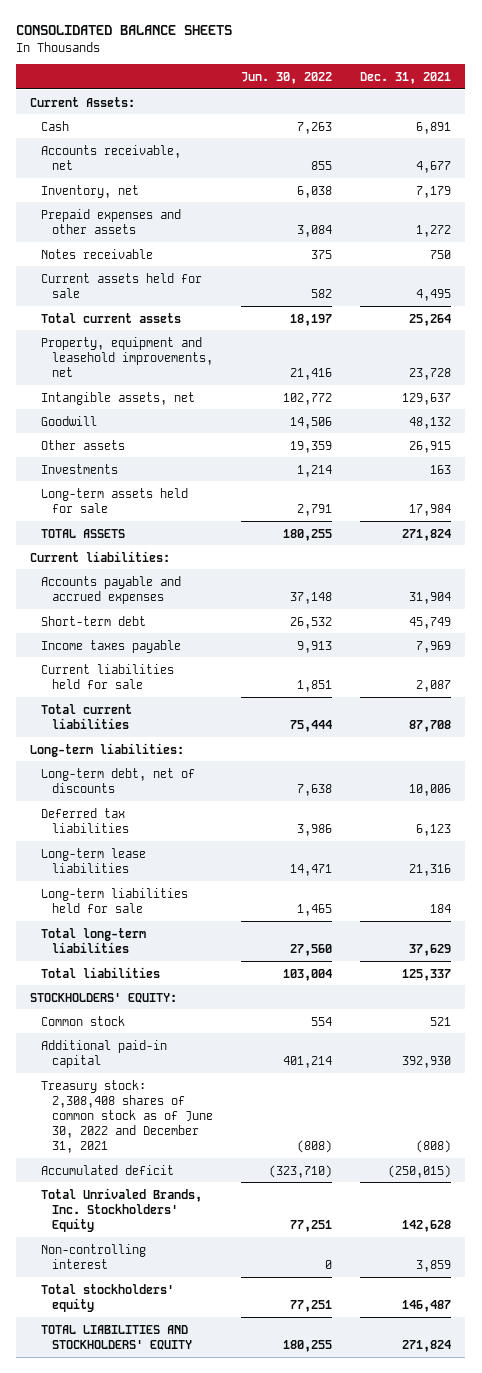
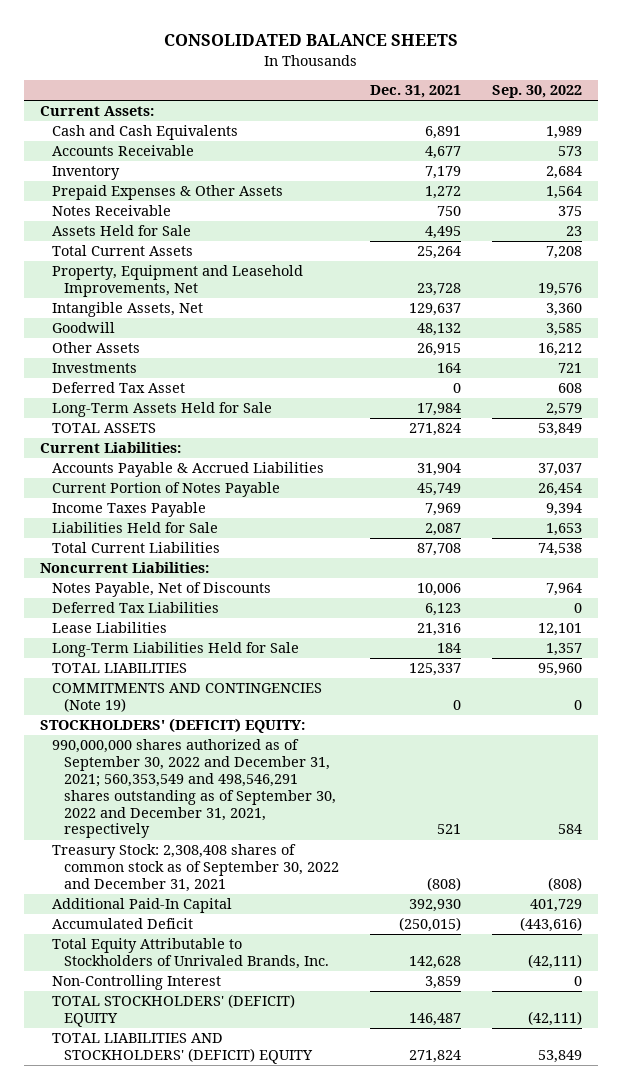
- | Jun. 30, 2022 | Dec. 31, 2021
+ | Dec. 31, 2021 | Sep. 30, 2022
- Cash | 7,263 | 6,891
- Accounts receivable, net | 855 | 4,677
- Inventory, net | 6,038 | 7,179
- Prepaid expenses and other assets | 3,084 | 1,272
- Notes receivable | 375 | 750
- Current assets held for sale | 582 | 4,495
- Total current assets | 18,197 | 25,264
- Property, equipment and leasehold improvements, net | 21,416 | 23,728
- Intangible assets, net | 102,772 | 129,637
+ Cash and Cash Equivalents | 6,891 | 1,989
+ Accounts Receivable | 4,677 | 573
+ Inventory | 7,179 | 2,684
+ Prepaid Expenses & Other Assets | 1,272 | 1,564
+ Notes Receivable | 750 | 375
+ Assets Held for Sale | 4,495 | 23
+ Total Current Assets | 25,264 | 7,208
+ Property, Equipment and Leasehold Improvements, Net | 23,728 | 19,576
+ Intangible Assets, Net | 129,637 | 3,360
- Other assets | 19,359 | 26,915
- Investments | 1,214 | 163
- Long-term assets held for sale | 2,791 | 17,984
+ Other Assets | 26,915 | 16,212
+ Investments | 164 | 721
+ Deferred Tax Asset | 0 | 608
+ Long-Term Assets Held for Sale | 17,984 | 2,579
- Current liabilities:
- Accounts payable and accrued expenses | 37,148 | 31,904
- Short-term debt | 26,532 | 45,749
- Income taxes payable | 9,913 | 7,969
- Current liabilities held for sale | 1,851 | 2,087
- Total current liabilities | 75,444 | 87,708
- Long-term liabilities:
- Long-term debt, net of discounts | 7,638 | 10,006
- Deferred tax liabilities | 3,986 | 6,123
- Long-term lease liabilities | 14,471 | 21,316
- Long-term liabilities held for sale | 1,465 | 184
- Total long-term liabilities | 27,560 | 37,629
- Total liabilities | 103,004 | 125,337
- STOCKHOLDERS' EQUITY:
- Common stock | 554 | 521
- Additional paid-in capital | 401,214 | 392,930
- Treasury stock: 2,308,408 shares of common stock as of June 30, 2022 and December 31, 2021 | (808) | (808)
- Accumulated deficit | (323,710) | (250,015)
- Total Unrivaled Brands, Inc. Stockholders' Equity | 77,251 | 142,628
- Non-controlling interest | 0 | 3,859
- Total stockholders' equity | 77,251 | 146,487
- TOTAL LIABILITIES AND STOCKHOLDERS' EQUITY | 180,255 | 271,824
+ Current Liabilities:
+ Accounts Payable & Accrued Liabilities | 31,904 | 37,037
+ Current Portion of Notes Payable | 45,749 | 26,454
+ Income Taxes Payable | 7,969 | 9,394
+ Liabilities Held for Sale | 2,087 | 1,653
+ Total Current Liabilities | 87,708 | 74,538
+ Noncurrent Liabilities:
+ Notes Payable, Net of Discounts | 10,006 | 7,964
+ Deferred Tax Liabilities | 6,123 | 0
+ Lease Liabilities | 21,316 | 12,101
+ Long-Term Liabilities Held for Sale | 184 | 1,357
+ TOTAL LIABILITIES | 125,337 | 95,960
+ COMMITMENTS AND CONTINGENCIES (Note 19) | 0 | 0
+ STOCKHOLDERS' (DEFICIT) EQUITY:
+ 990,000,000 shares authorized as of September 30, 2022 and December 31, 2021; 560,353,549 and 498,546,291 shares outstanding as of September 30, 2022 and December 31, 2021, respectively | 521 | 584
+ Treasury Stock: 2,308,408 shares of common stock as of September 30, 2022 and December 31, 2021 | (808) | (808)
+ Additional Paid-In Capital | 392,930 | 401,729
+ Accumulated Deficit | (250,015) | (443,616)
+ Total Equity Attributable to Stockholders of Unrivaled Brands, Inc. | 142,628 | (42,111)
+ Non-Controlling Interest | 3,859 | 0
+ TOTAL STOCKHOLDERS' (DEFICIT) EQUITY | 146,487 | (42,111)
+ TOTAL LIABILITIES AND STOCKHOLDERS' (DEFICIT) EQUITY | 271,824 | 53,849

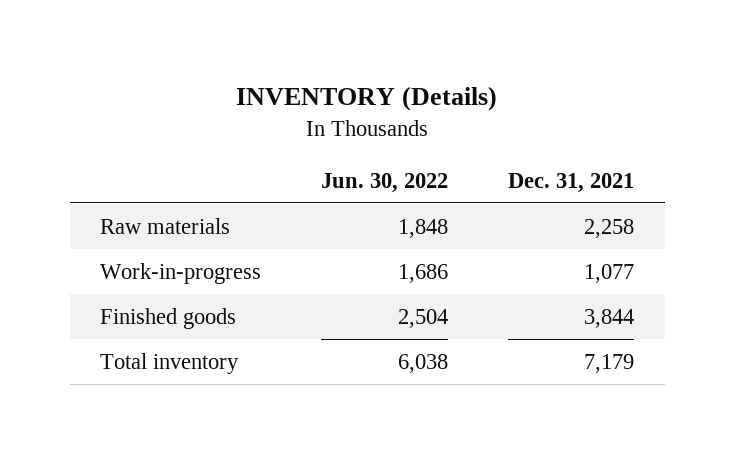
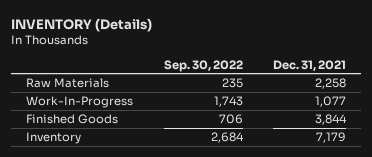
- | Jun. 30, 2022 | Dec. 31, 2021
+ | Sep. 30, 2022 | Dec. 31, 2021
- Raw materials | 1,848 | 2,258
- Work-in-progress | 1,686 | 1,077
- Finished goods | 2,504 | 3,844
- Total inventory | 6,038 | 7,179
+ Raw Materials | 235 | 2,258
+ Work-In-Progress | 1,743 | 1,077
+ Finished Goods | 706 | 3,844
+ Inventory | 2,684 | 7,179

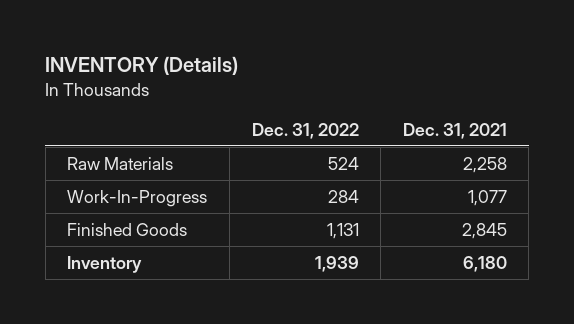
- | Sep. 30, 2022 | Dec. 31, 2021
+ | Dec. 31, 2022 | Dec. 31, 2021
- Finished Goods | 706 | 3,844
- Inventory | 2,684 | 7,179
+ Finished Goods | 1,131 | 2,845
+ Inventory | 1,939 | 6,180

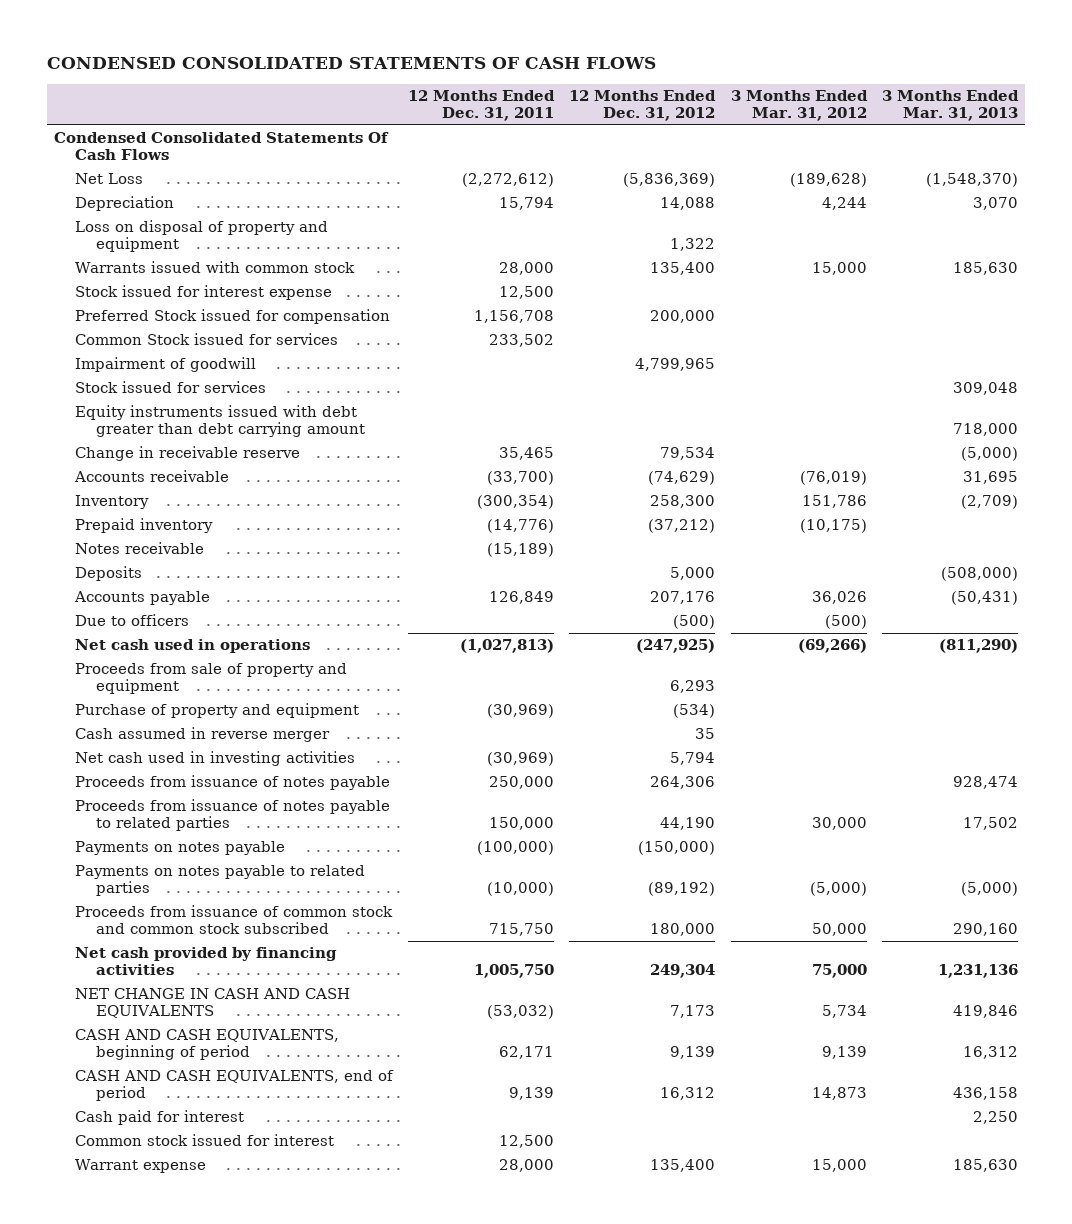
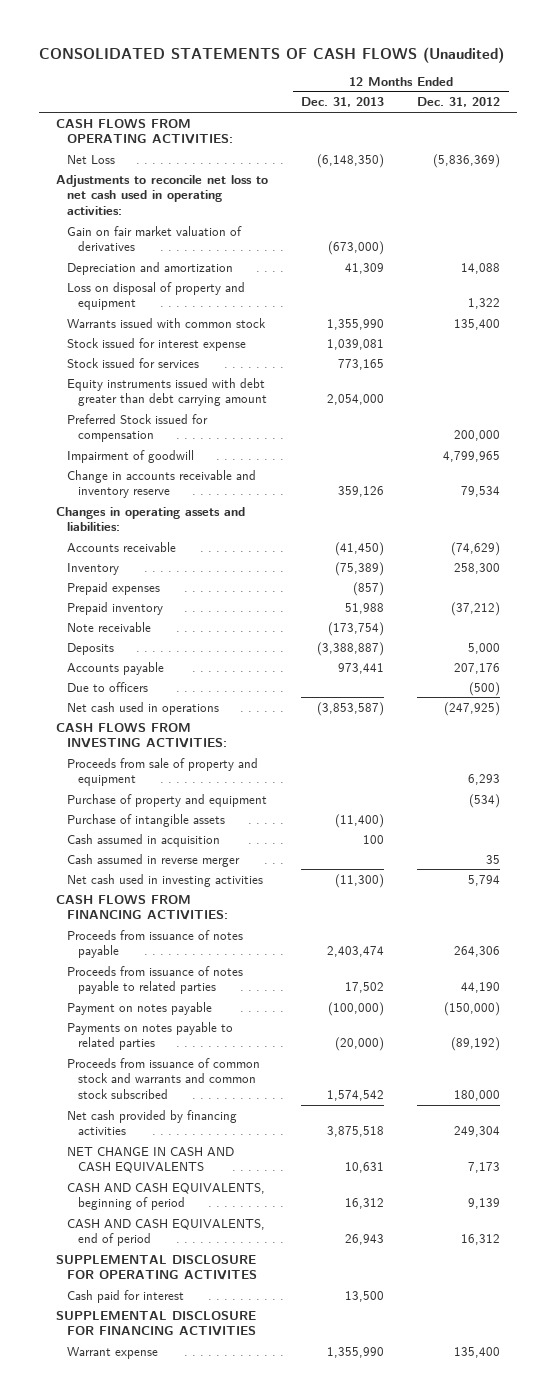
- CONDENSED CONSOLIDATED STATEMENTS OF CASH FLOWS
+ CONSOLIDATED STATEMENTS OF CASH FLOWS (Unaudited)
- | 12 Months Ended Dec. 31, 2011 | 12 Months Ended Dec. 31, 2012 | 3 Months Ended Mar. 31, 2012 | 3 Months Ended Mar. 31, 2013
+ | 12 Months Ended Dec. 31, 2013 | 12 Months Ended Dec. 31, 2012
- Condensed Consolidated Statements Of Cash Flows
+ CASH FLOWS FROM OPERATING ACTIVITIES:
- Depreciation | 15,794 | 14,088 | 4,244 | 3,070
+ Adjustments to reconcile net loss to net cash used in operating activities:
+ Gain on fair market valuation of derivatives | (673,000) |
+ Depreciation and amortization | 41,309 | 14,088
- Common Stock issued for services | 233,502 | | |
- Change in receivable reserve | 35,465 | 79,534 | | (5,000)
moved down: Preferred Stock issued for compensation | | 200,000
moved down: Impairment of goodwill | | 4,799,965
+ Change in accounts receivable and inventory reserve | 359,126 | 79,534
+ Changes in operating assets and liabilities:
+ Prepaid expenses | (857) |
- Notes receivable | (15,189) | | |
+ Note receivable | (173,754) |
+ CASH FLOWS FROM INVESTING ACTIVITIES:
+ Purchase of intangible assets | (11,400) |
+ Cash assumed in acquisition | 100 |
+ CASH FLOWS FROM FINANCING ACTIVITIES:
- Payments on notes payable | (100,000) | (150,000) | |
+ Payment on notes payable | (100,000) | (150,000)
- Proceeds from issuance of common stock and common stock subscribed | 715,750 | 180,000 | 50,000 | 290,160
+ Proceeds from issuance of common stock and warrants and common stock subscribed | 1,574,542 | 180,000
+ SUPPLEMENTAL DISCLOSURE FOR OPERATING ACTIVITES
- Common stock issued for interest | 12,500 | | |
+ SUPPLEMENTAL DISCLOSURE FOR FINANCING ACTIVITIES

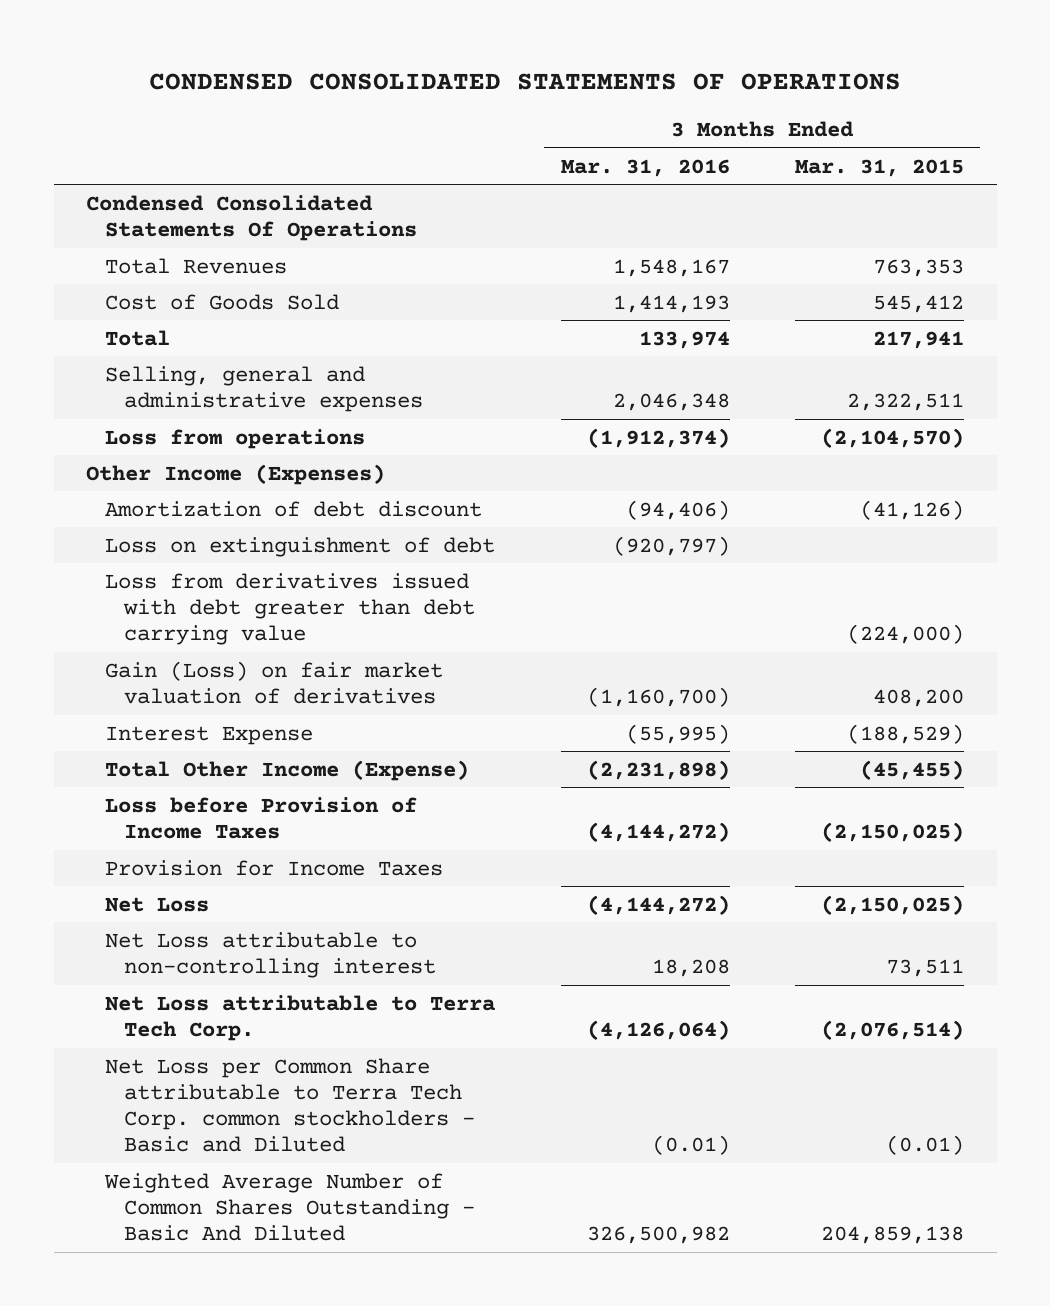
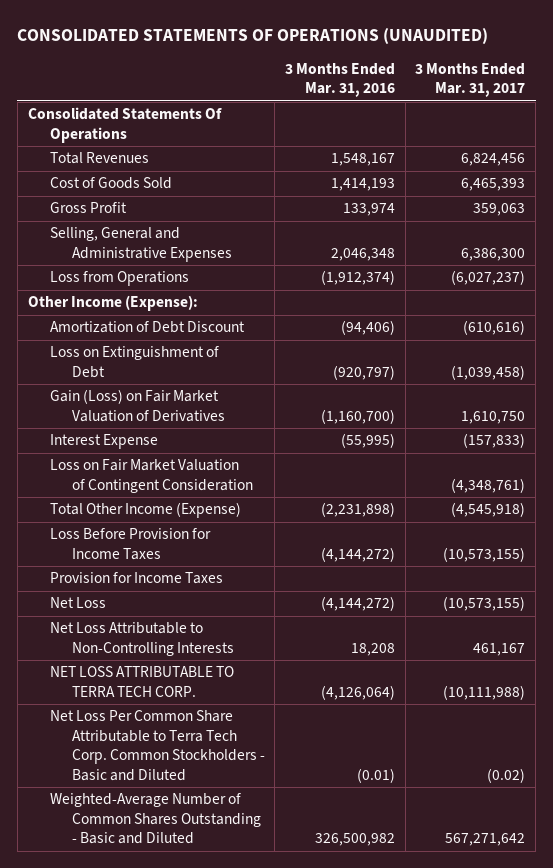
- CONDENSED CONSOLIDATED STATEMENTS OF OPERATIONS
+ CONSOLIDATED STATEMENTS OF OPERATIONS (UNAUDITED)
- | 3 Months Ended Mar. 31, 2016 | 3 Months Ended Mar. 31, 2015
+ | 3 Months Ended Mar. 31, 2016 | 3 Months Ended Mar. 31, 2017
- Condensed Consolidated Statements Of Operations
+ Consolidated Statements Of Operations
- Total | 133,974 | 217,941
- Selling, general and administrative expenses | 2,046,348 | 2,322,511
- Loss from operations | (1,912,374) | (2,104,570)
- Other Income (Expenses)
- Amortization of debt discount | (94,406) | (41,126)
- Loss on extinguishment of debt | (920,797) |
- Loss from derivatives issued with debt greater than debt carrying value | | (224,000)
- Gain (Loss) on fair market valuation of derivatives | (1,160,700) | 408,200
+ Gross Profit | 133,974 | 359,063
+ Selling, General and Administrative Expenses | 2,046,348 | 6,386,300
+ Loss from Operations | (1,912,374) | (6,027,237)
+ Other Income (Expense):
+ Amortization of Debt Discount | (94,406) | (610,616)
+ Loss on Extinguishment of Debt | (920,797) | (1,039,458)
+ Gain (Loss) on Fair Market Valuation of Derivatives | (1,160,700) | 1,610,750
+ Loss on Fair Market Valuation of Contingent Consideration | | (4,348,761)
- Loss before Provision of Income Taxes | (4,144,272) | (2,150,025)
+ Loss Before Provision for Income Taxes | (4,144,272) | (10,573,155)
- Net Loss attributable to non-controlling interest | 18,208 | 73,511
- Net Loss attributable to Terra Tech Corp. | (4,126,064) | (2,076,514)
- Net Loss per Common Share attributable to Terra Tech Corp. common stockholders - Basic and Diluted | (0.01) | (0.01)
- Weighted Average Number of Common Shares Outstanding - Basic And Diluted | 326,500,982 | 204,859,138
+ Net Loss Attributable to Non-Controlling Interests | 18,208 | 461,167
+ NET LOSS ATTRIBUTABLE TO TERRA TECH CORP. | (4,126,064) | (10,111,988)
+ Net Loss Per Common Share Attributable to Terra Tech Corp. Common Stockholders - Basic and Diluted | (0.01) | (0.02)
+ Weighted-Average Number of Common Shares Outstanding - Basic and Diluted | 326,500,982 | 567,271,642

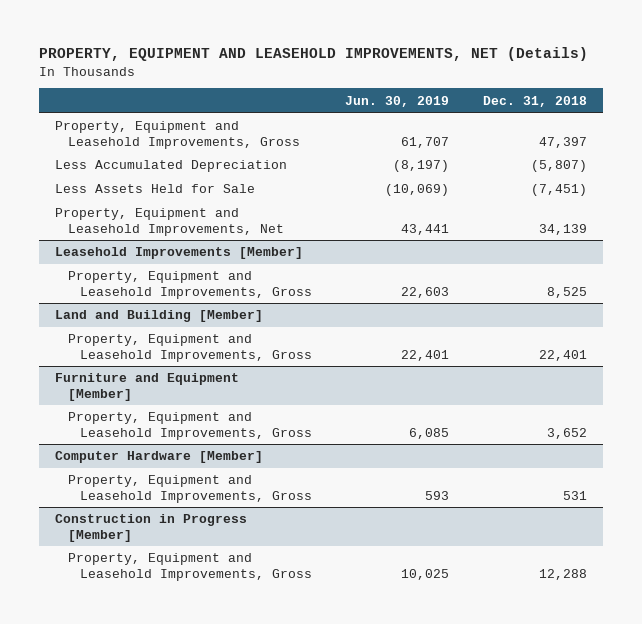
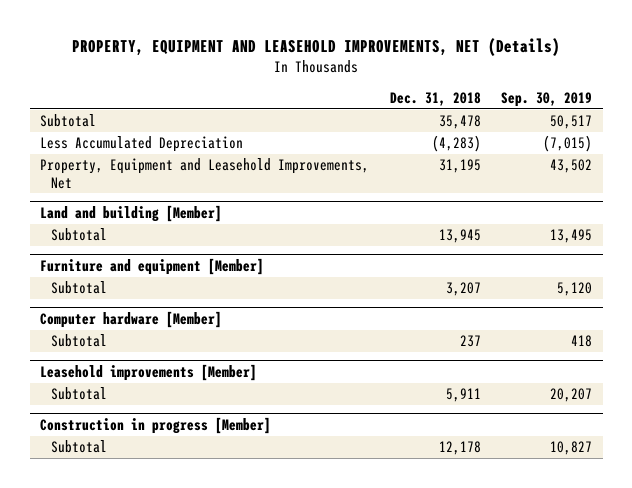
- | Jun. 30, 2019 | Dec. 31, 2018
+ | Dec. 31, 2018 | Sep. 30, 2019
- Property, Equipment and Leasehold Improvements, Gross | 61,707 | 47,397
- Less Accumulated Depreciation | (8,197) | (5,807)
- Less Assets Held for Sale | (10,069) | (7,451)
- Property, Equipment and Leasehold Improvements, Net | 43,441 | 34,139
- Leasehold Improvements [Member]
- Property, Equipment and Leasehold Improvements, Gross | 22,603 | 8,525
- Land and Building [Member]
- Property, Equipment and Leasehold Improvements, Gross | 22,401 | 22,401
- Furniture and Equipment [Member]
- Property, Equipment and Leasehold Improvements, Gross | 6,085 | 3,652
- Computer Hardware [Member]
- Property, Equipment and Leasehold Improvements, Gross | 593 | 531
- Construction in Progress [Member]
- Property, Equipment and Leasehold Improvements, Gross | 10,025 | 12,288
+ Subtotal | 35,478 | 50,517
+ Less Accumulated Depreciation | (4,283) | (7,015)
+ Property, Equipment and Leasehold Improvements, Net | 31,195 | 43,502
+ Land and building [Member]
+ Subtotal | 13,945 | 13,495
+ Furniture and equipment [Member]
+ Subtotal | 3,207 | 5,120
+ Computer hardware [Member]
+ Subtotal | 237 | 418
+ Leasehold improvements [Member]
+ Subtotal | 5,911 | 20,207
+ Construction in progress [Member]
+ Subtotal | 12,178 | 10,827

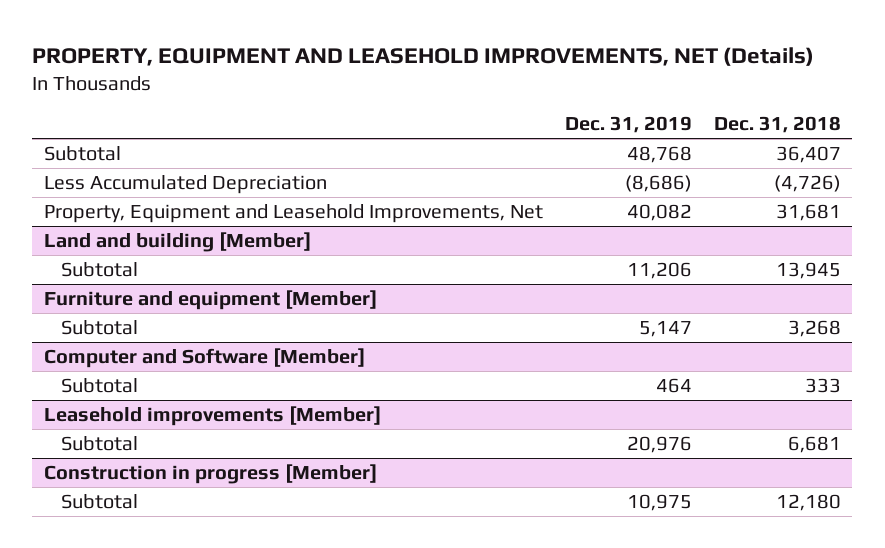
- | Dec. 31, 2018 | Sep. 30, 2019
+ | Dec. 31, 2019 | Dec. 31, 2018
- Subtotal | 35,478 | 50,517
- Less Accumulated Depreciation | (4,283) | (7,015)
- Property, Equipment and Leasehold Improvements, Net | 31,195 | 43,502
+ Subtotal | 48,768 | 36,407
+ Less Accumulated Depreciation | (8,686) | (4,726)
+ Property, Equipment and Leasehold Improvements, Net | 40,082 | 31,681
@ Furniture and equipment [Member]
- Subtotal | 3,207 | 5,120
- Computer hardware [Member]
- Subtotal | 237 | 418
@ Furniture and equipment [Member]
+ Subtotal | 5,147 | 3,268
+ Computer and Software [Member]
+ Subtotal | 464 | 333
@ Leasehold improvements [Member]
- Subtotal | 5,911 | 20,207
+ Subtotal | 20,976 | 6,681
@ Construction in progress [Member]
- Subtotal | 12,178 | 10,827
+ Subtotal | 10,975 | 12,180

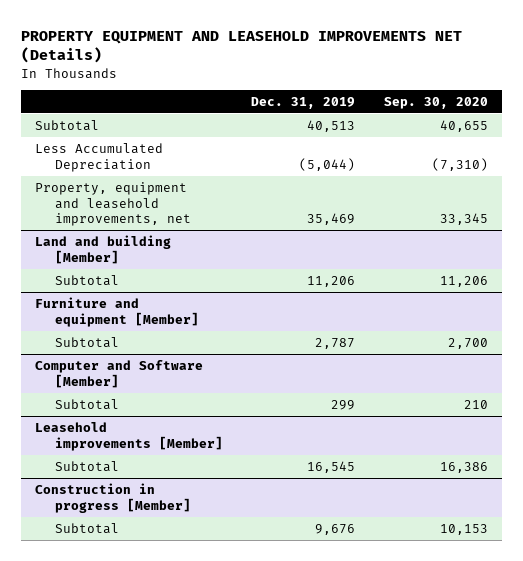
- PROPERTY, EQUIPMENT AND LEASEHOLD IMPROVEMENTS, NET (Details)
+ PROPERTY EQUIPMENT AND LEASEHOLD IMPROVEMENTS NET (Details)
- | Dec. 31, 2019 | Dec. 31, 2018
+ | Dec. 31, 2019 | Sep. 30, 2020
- Subtotal | 48,768 | 36,407
- Less Accumulated Depreciation | (8,686) | (4,726)
- Property, Equipment and Leasehold Improvements, Net | 40,082 | 31,681
+ Subtotal | 40,513 | 40,655
+ Less Accumulated Depreciation | (5,044) | (7,310)
+ Property, equipment and leasehold improvements, net | 35,469 | 33,345
@ Furniture and equipment [Member]
- Subtotal | 5,147 | 3,268
+ Subtotal | 2,787 | 2,700
@ Computer and Software [Member]
- Subtotal | 464 | 333
+ Subtotal | 299 | 210
@ Leasehold improvements [Member]
- Subtotal | 20,976 | 6,681
+ Subtotal | 16,545 | 16,386
@ Construction in progress [Member]
- Subtotal | 10,975 | 12,180
+ Subtotal | 9,676 | 10,153

